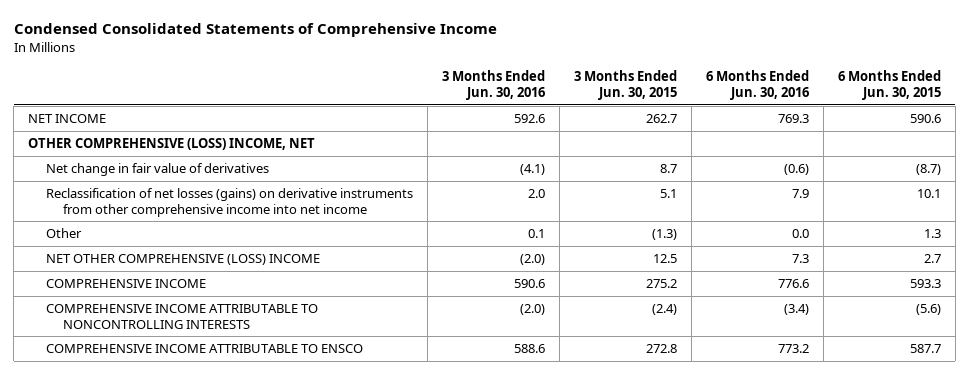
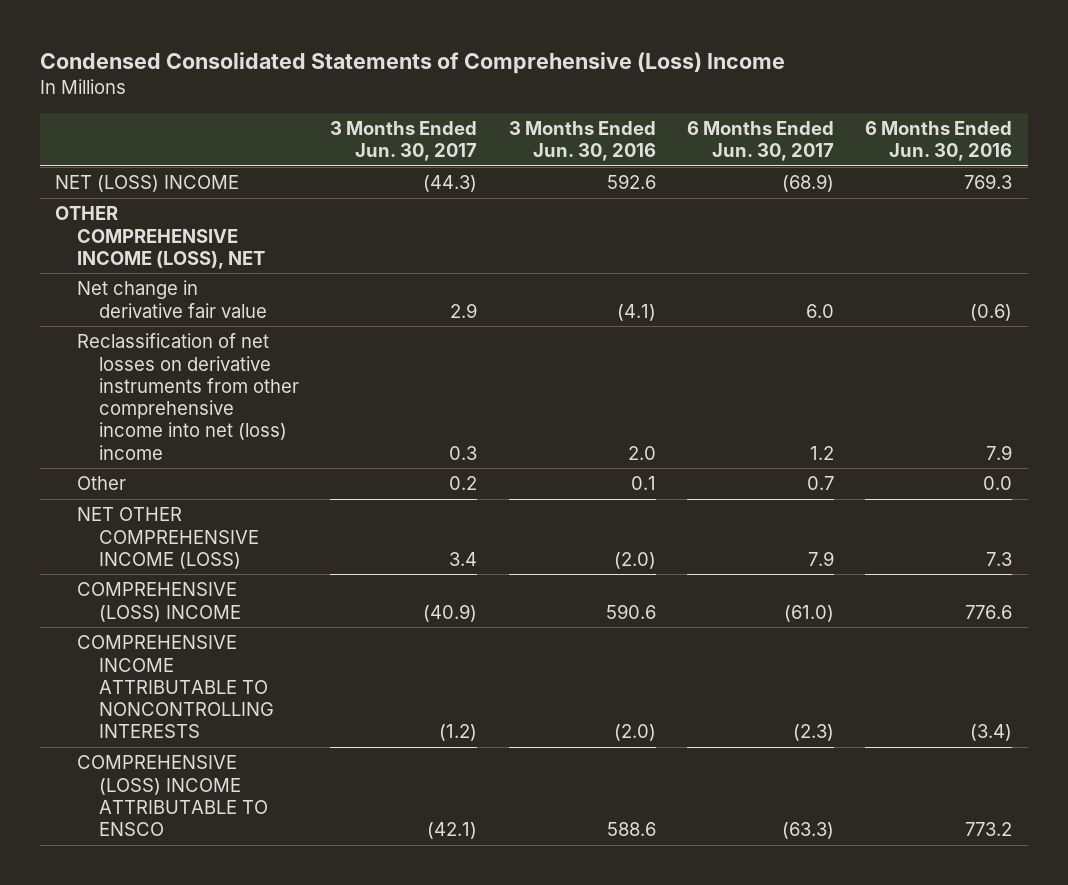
- Condensed Consolidated Statements of Comprehensive Income
+ Condensed Consolidated Statements of Comprehensive (Loss) Income
- | 3 Months Ended Jun. 30, 2016 | 3 Months Ended Jun. 30, 2015 | 6 Months Ended Jun. 30, 2016 | 6 Months Ended Jun. 30, 2015
+ | 3 Months Ended Jun. 30, 2017 | 3 Months Ended Jun. 30, 2016 | 6 Months Ended Jun. 30, 2017 | 6 Months Ended Jun. 30, 2016
- NET INCOME | 592.6 | 262.7 | 769.3 | 590.6
- OTHER COMPREHENSIVE (LOSS) INCOME, NET
- Net change in fair value of derivatives | (4.1) | 8.7 | (0.6) | (8.7)
- Reclassification of net losses (gains) on derivative instruments from other comprehensive income into net income | 2.0 | 5.1 | 7.9 | 10.1
+ NET (LOSS) INCOME | (44.3) | 592.6 | (68.9) | 769.3
+ OTHER COMPREHENSIVE INCOME (LOSS), NET
+ Net change in derivative fair value | 2.9 | (4.1) | 6.0 | (0.6)
+ Reclassification of net losses on derivative instruments from other comprehensive income into net (loss) income | 0.3 | 2.0 | 1.2 | 7.9
- NET OTHER COMPREHENSIVE (LOSS) INCOME | (2.0) | 12.5 | 7.3 | 2.7
- COMPREHENSIVE INCOME | 590.6 | 275.2 | 776.6 | 593.3
+ NET OTHER COMPREHENSIVE INCOME (LOSS) | 3.4 | (2.0) | 7.9 | 7.3
+ COMPREHENSIVE (LOSS) INCOME | (40.9) | 590.6 | (61.0) | 776.6
- COMPREHENSIVE INCOME ATTRIBUTABLE TO ENSCO | 588.6 | 272.8 | 773.2 | 587.7
+ COMPREHENSIVE (LOSS) INCOME ATTRIBUTABLE TO ENSCO | (42.1) | 588.6 | (63.3) | 773.2

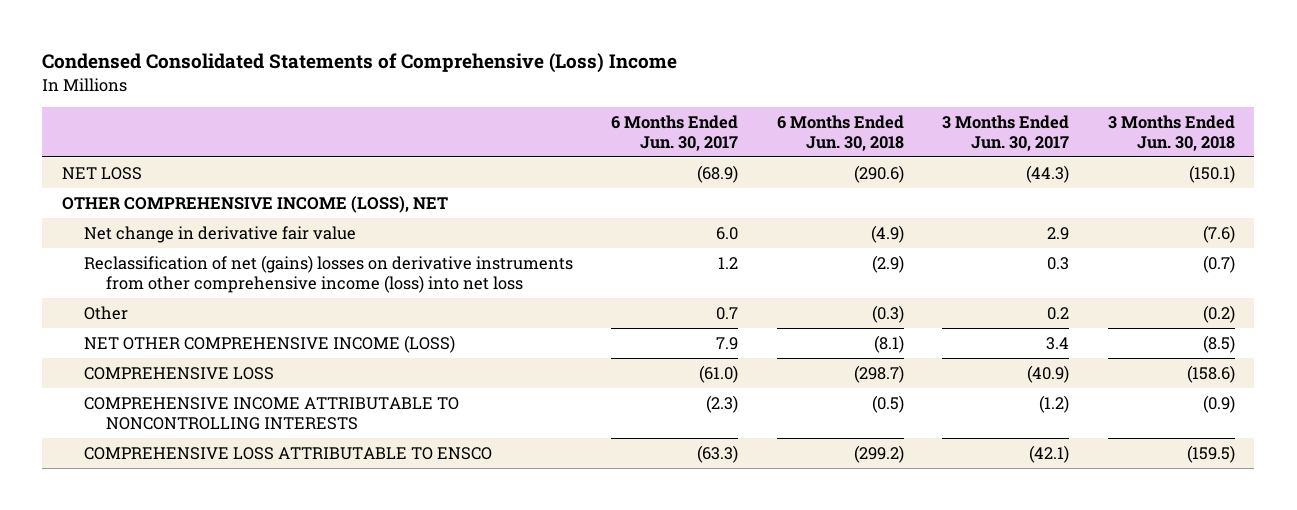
- | 3 Months Ended Jun. 30, 2017 | 3 Months Ended Jun. 30, 2016 | 6 Months Ended Jun. 30, 2017 | 6 Months Ended Jun. 30, 2016
+ | 6 Months Ended Jun. 30, 2017 | 6 Months Ended Jun. 30, 2018 | 3 Months Ended Jun. 30, 2017 | 3 Months Ended Jun. 30, 2018
- NET (LOSS) INCOME | (44.3) | 592.6 | (68.9) | 769.3
+ NET LOSS | (68.9) | (290.6) | (44.3) | (150.1)
- Reclassification of net losses on derivative instruments from other comprehensive income into net (loss) income | 0.3 | 2.0 | 1.2 | 7.9
+ Reclassification of net (gains) losses on derivative instruments from other comprehensive income (loss) into net loss | 1.2 | (2.9) | 0.3 | (0.7)
- COMPREHENSIVE (LOSS) INCOME | (40.9) | 590.6 | (61.0) | 776.6
+ COMPREHENSIVE LOSS | (61.0) | (298.7) | (40.9) | (158.6)
- COMPREHENSIVE (LOSS) INCOME ATTRIBUTABLE TO ENSCO | (42.1) | 588.6 | (63.3) | 773.2
+ COMPREHENSIVE LOSS ATTRIBUTABLE TO ENSCO | (63.3) | (299.2) | (42.1) | (159.5)

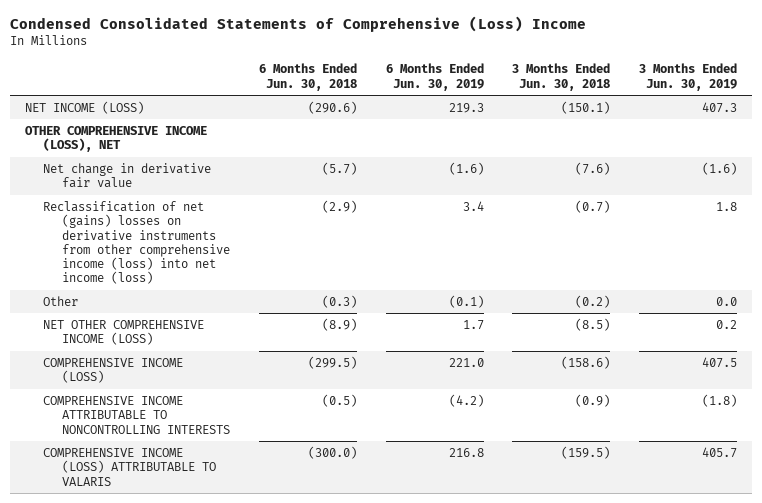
- | 6 Months Ended Jun. 30, 2017 | 6 Months Ended Jun. 30, 2018 | 3 Months Ended Jun. 30, 2017 | 3 Months Ended Jun. 30, 2018
+ | 6 Months Ended Jun. 30, 2018 | 6 Months Ended Jun. 30, 2019 | 3 Months Ended Jun. 30, 2018 | 3 Months Ended Jun. 30, 2019
- NET LOSS | (68.9) | (290.6) | (44.3) | (150.1)
+ NET INCOME (LOSS) | (290.6) | 219.3 | (150.1) | 407.3
- Net change in derivative fair value | 6.0 | (4.9) | 2.9 | (7.6)
- Reclassification of net (gains) losses on derivative instruments from other comprehensive income (loss) into net loss | 1.2 | (2.9) | 0.3 | (0.7)
+ Net change in derivative fair value | (5.7) | (1.6) | (7.6) | (1.6)
+ Reclassification of net (gains) losses on derivative instruments from other comprehensive income (loss) into net income (loss) | (2.9) | 3.4 | (0.7) | 1.8
- NET OTHER COMPREHENSIVE INCOME (LOSS) | 7.9 | (8.1) | 3.4 | (8.5)
- COMPREHENSIVE LOSS | (61.0) | (298.7) | (40.9) | (158.6)
+ NET OTHER COMPREHENSIVE INCOME (LOSS) | (8.9) | 1.7 | (8.5) | 0.2
+ COMPREHENSIVE INCOME (LOSS) | (299.5) | 221.0 | (158.6) | 407.5
- COMPREHENSIVE LOSS ATTRIBUTABLE TO ENSCO | (63.3) | (299.2) | (42.1) | (159.5)
+ COMPREHENSIVE INCOME (LOSS) ATTRIBUTABLE TO VALARIS | (300.0) | 216.8 | (159.5) | 405.7

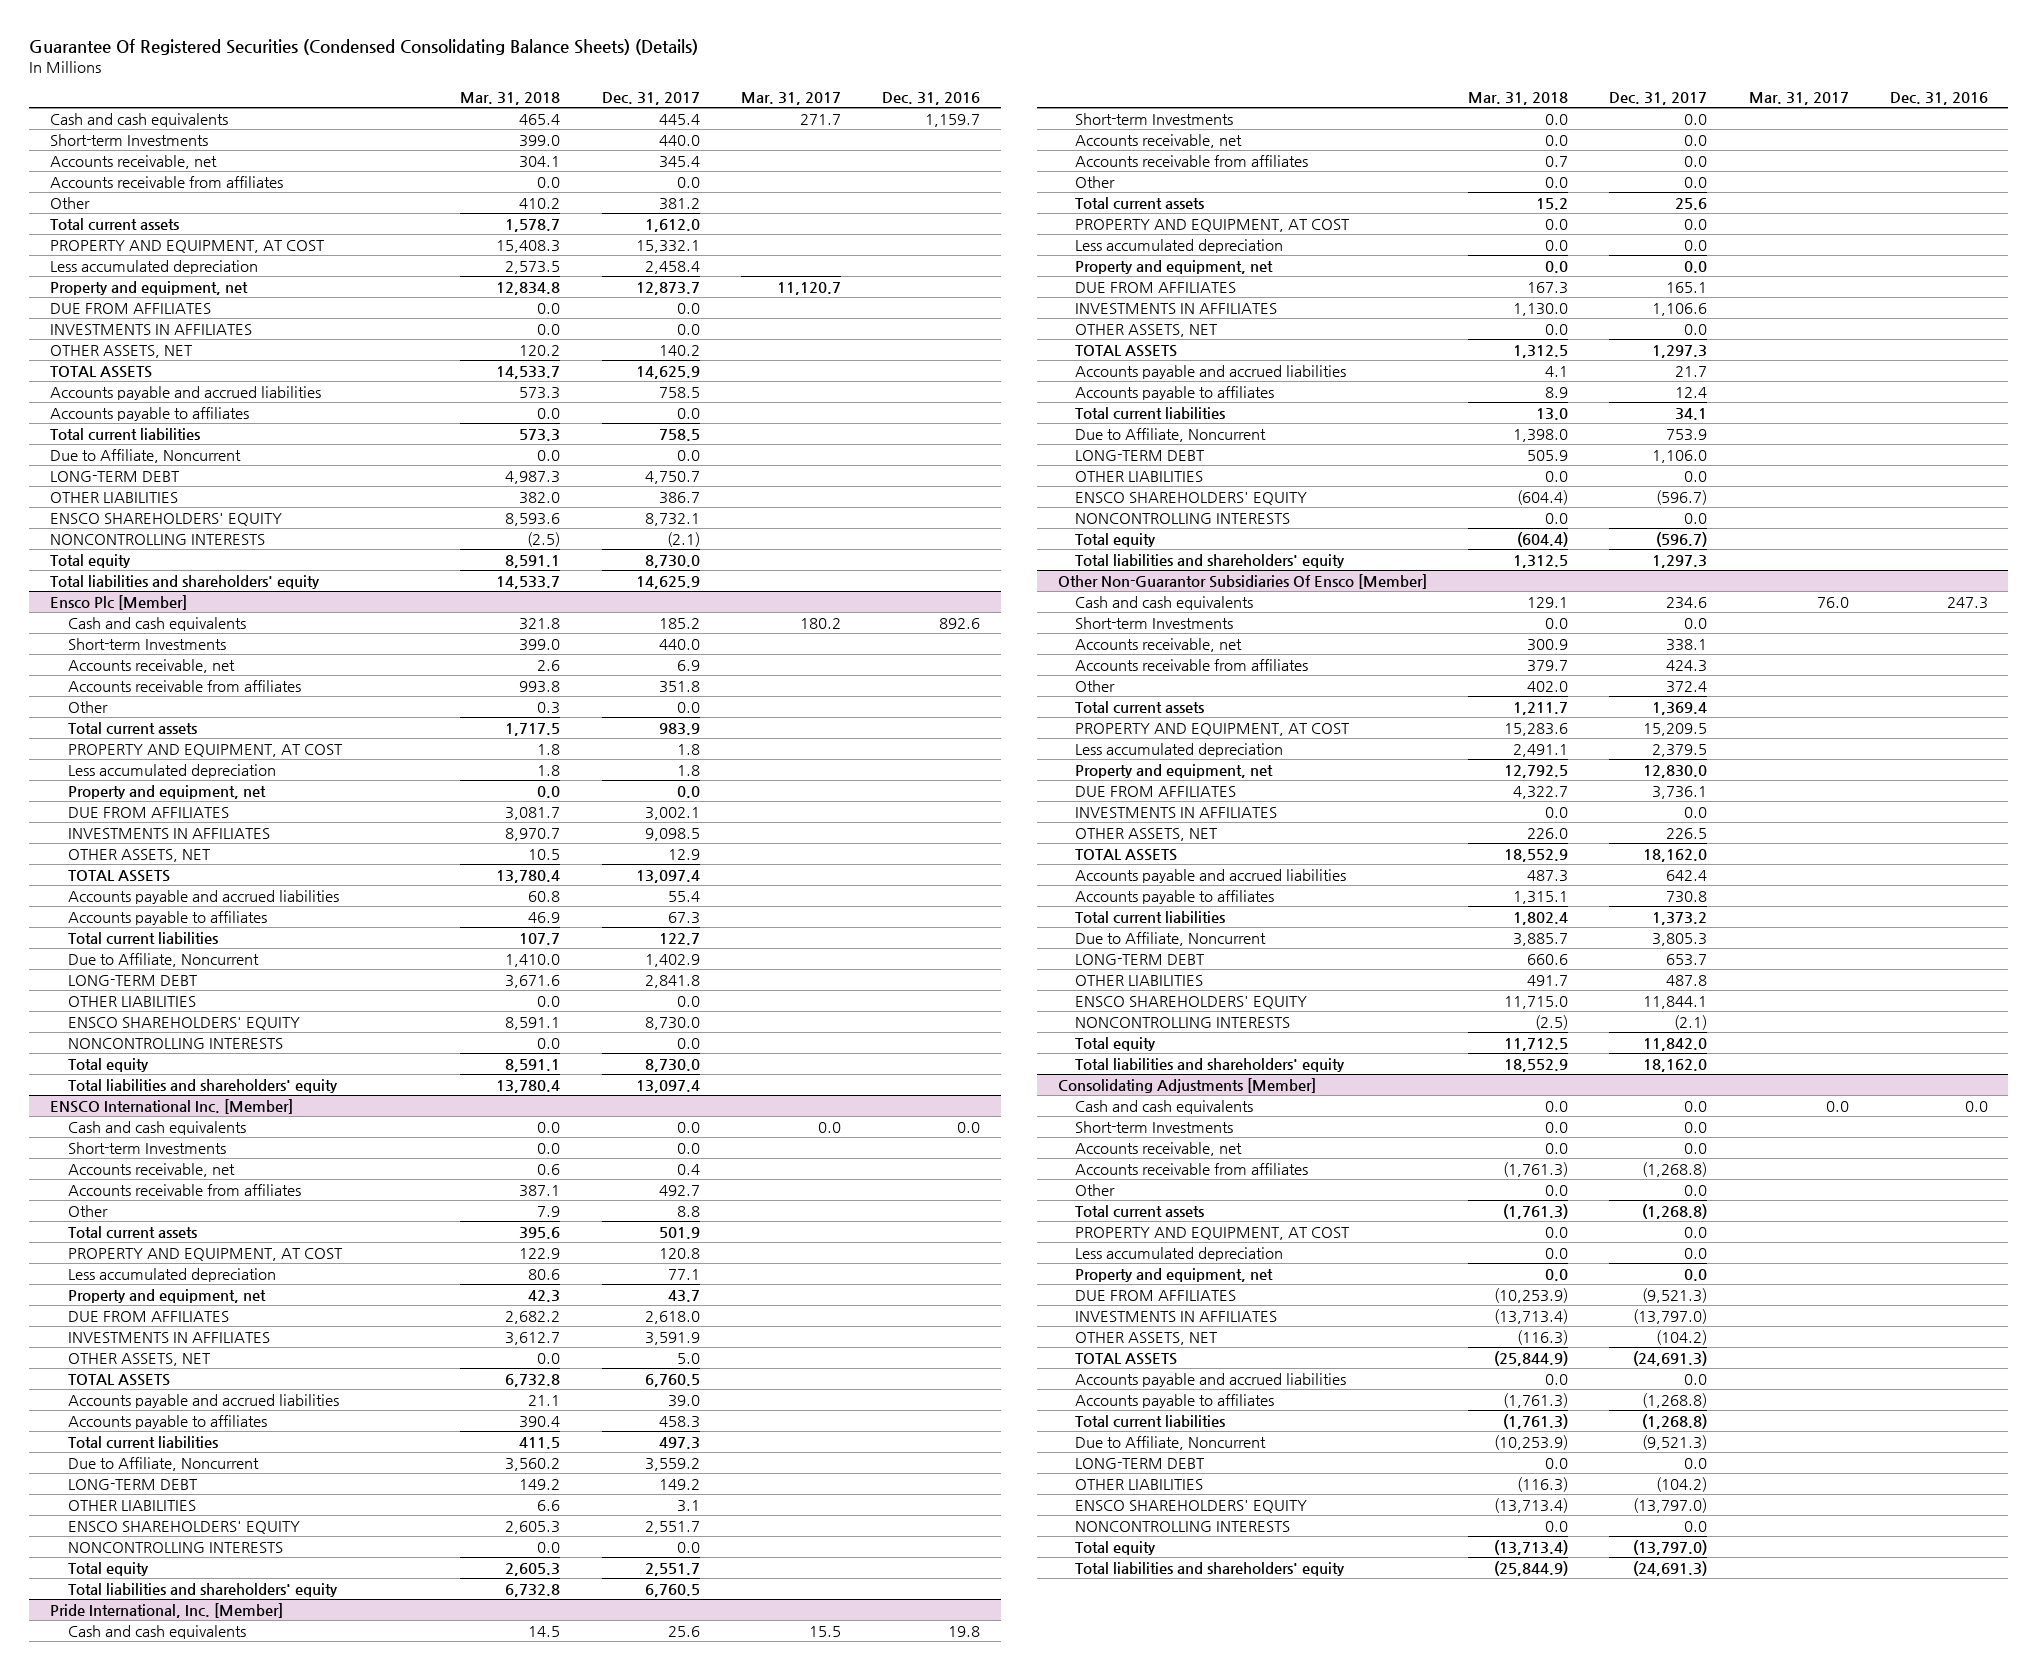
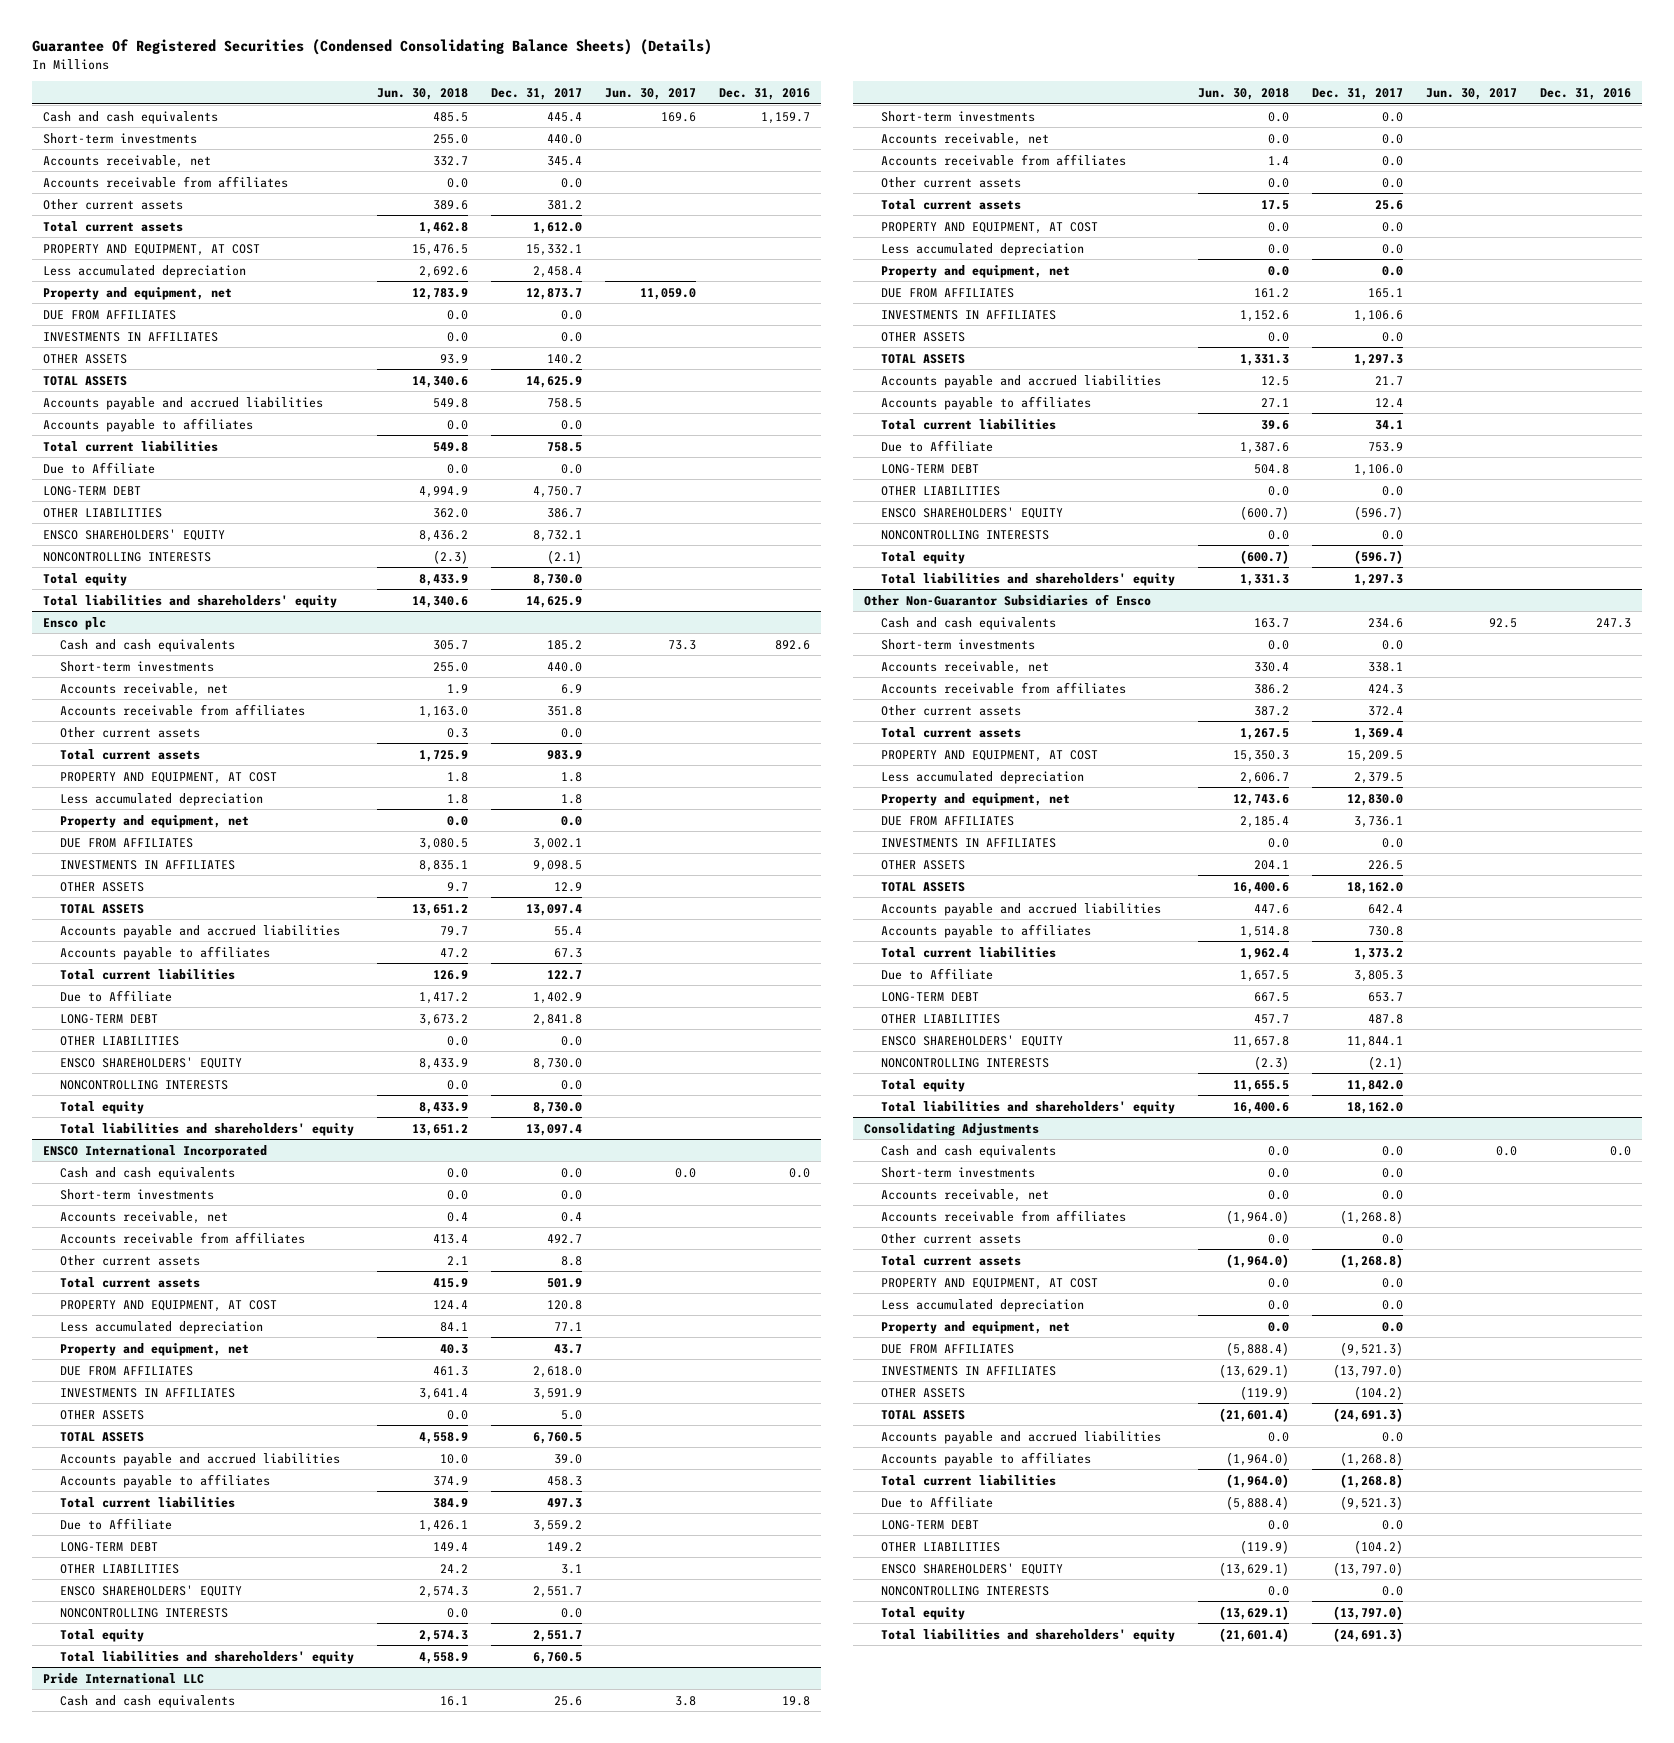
- | Mar. 31, 2018 | Dec. 31, 2017 | Mar. 31, 2017 | Dec. 31, 2016
+ | Jun. 30, 2018 | Dec. 31, 2017 | Jun. 30, 2017 | Dec. 31, 2016
- Short-term Investments | 399.0 | 440.0 | |
+ Short-term investments | 255.0 | 440.0 | |
- Other | 410.2 | 381.2 | |
+ Other current assets | 389.6 | 381.2 | |
- OTHER ASSETS, NET | 120.2 | 140.2 | |
+ OTHER ASSETS | 93.9 | 140.2 | |
- Due to Affiliate, Noncurrent | 0.0 | 0.0 | |
+ Due to Affiliate | 0.0 | 0.0 | |
- Ensco Plc [Member]
+ Ensco plc
- Short-term Investments | 399.0 | 440.0 | |
+ Short-term investments | 255.0 | 440.0 | |
- Other | 0.3 | 0.0 | |
+ Other current assets | 0.3 | 0.0 | |
- OTHER ASSETS, NET | 10.5 | 12.9 | |
+ OTHER ASSETS | 9.7 | 12.9 | |
- Due to Affiliate, Noncurrent | 1,410.0 | 1,402.9 | |
+ Due to Affiliate | 1,417.2 | 1,402.9 | |
- ENSCO International Inc. [Member]
+ ENSCO International Incorporated
- Short-term Investments | 0.0 | 0.0 | |
+ Short-term investments | 0.0 | 0.0 | |
- Other | 7.9 | 8.8 | |
+ Other current assets | 2.1 | 8.8 | |
- OTHER ASSETS, NET | 0.0 | 5.0 | |
+ OTHER ASSETS | 0.0 | 5.0 | |
- Due to Affiliate, Noncurrent | 3,560.2 | 3,559.2 | |
+ Due to Affiliate | 1,426.1 | 3,559.2 | |
- Pride International, Inc. [Member]
+ Pride International LLC
- Short-term Investments | 0.0 | 0.0 | |
+ Short-term investments | 0.0 | 0.0 | |
- Other | 0.0 | 0.0 | |
+ Other current assets | 0.0 | 0.0 | |
- OTHER ASSETS, NET | 0.0 | 0.0 | |
+ OTHER ASSETS | 0.0 | 0.0 | |
- Due to Affiliate, Noncurrent | 1,398.0 | 753.9 | |
+ Due to Affiliate | 1,387.6 | 753.9 | |
- Other Non-Guarantor Subsidiaries Of Ensco [Member]
+ Other Non-Guarantor Subsidiaries of Ensco
- Short-term Investments | 0.0 | 0.0 | |
+ Short-term investments | 0.0 | 0.0 | |
- Other | 402.0 | 372.4 | |
+ Other current assets | 387.2 | 372.4 | |
- OTHER ASSETS, NET | 226.0 | 226.5 | |
+ OTHER ASSETS | 204.1 | 226.5 | |
- Due to Affiliate, Noncurrent | 3,885.7 | 3,805.3 | |
+ Due to Affiliate | 1,657.5 | 3,805.3 | |
- Consolidating Adjustments [Member]
+ Consolidating Adjustments
- Short-term Investments | 0.0 | 0.0 | |
+ Short-term investments | 0.0 | 0.0 | |
- Other | 0.0 | 0.0 | |
+ Other current assets | 0.0 | 0.0 | |
- OTHER ASSETS, NET | (116.3) | (104.2) | |
+ OTHER ASSETS | (119.9) | (104.2) | |
- Due to Affiliate, Noncurrent | (10,253.9) | (9,521.3) | |
+ Due to Affiliate | (5,888.4) | (9,521.3) | |

